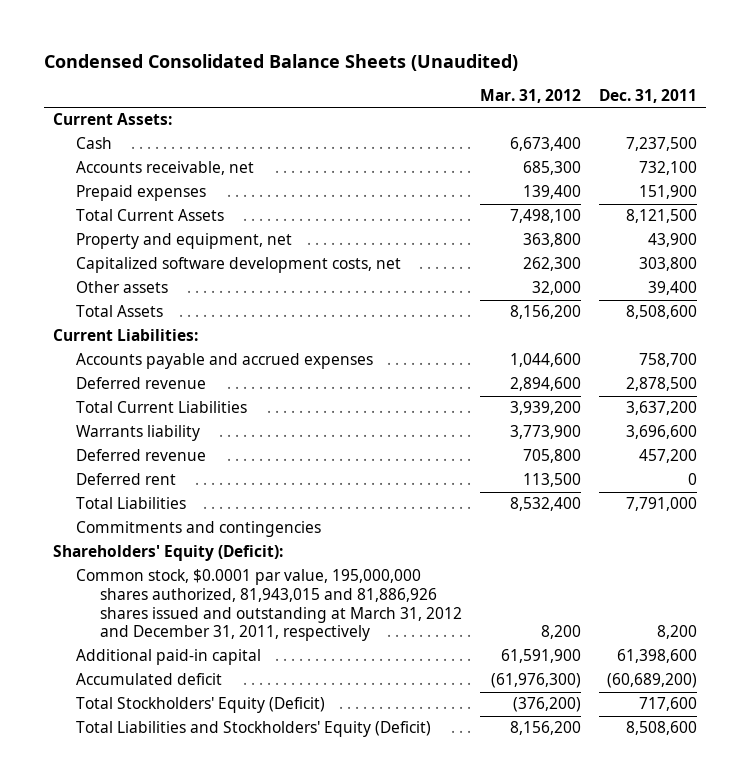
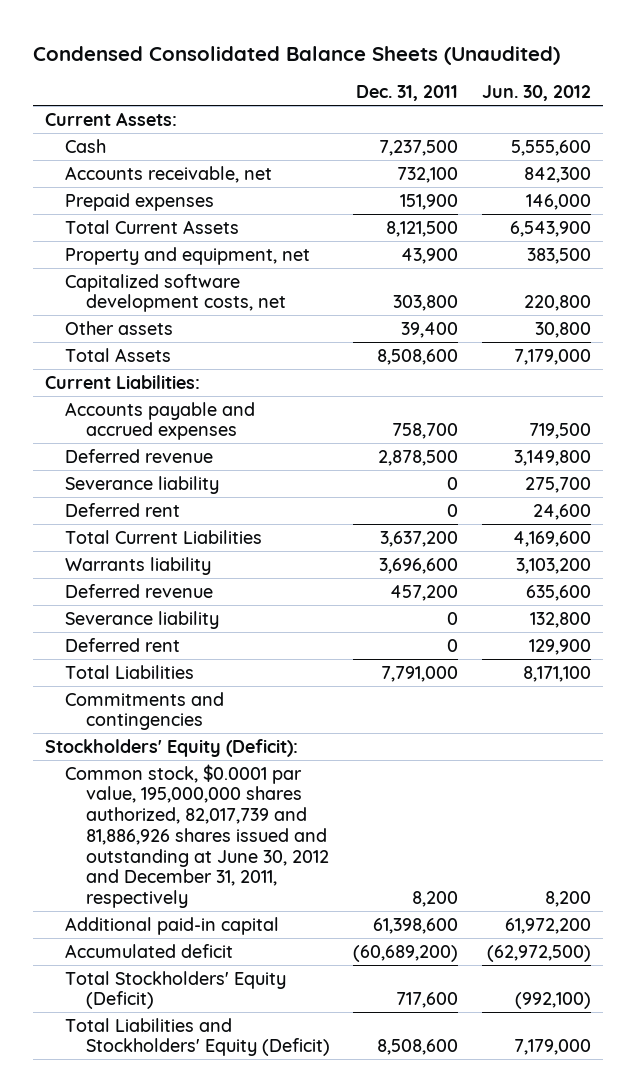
- | Mar. 31, 2012 | Dec. 31, 2011
+ | Dec. 31, 2011 | Jun. 30, 2012
+ Severance liability | 0 | 275,700
+ Deferred rent | 0 | 24,600
+ Severance liability | 0 | 132,800
- Shareholders' Equity (Deficit):
- Common stock, $0.0001 par value, 195,000,000 shares authorized, 81,943,015 and 81,886,926 shares issued and outstanding at March 31, 2012 and December 31, 2011, respectively | 8,200 | 8,200
+ Stockholders' Equity (Deficit):
+ Common stock, $0.0001 par value, 195,000,000 shares authorized, 82,017,739 and 81,886,926 shares issued and outstanding at June 30, 2012 and December 31, 2011, respectively | 8,200 | 8,200

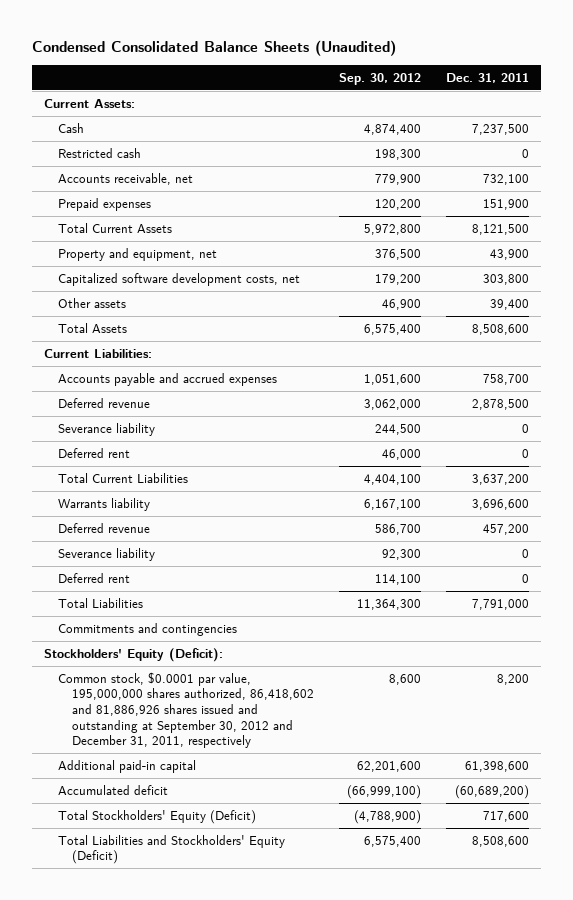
- | Dec. 31, 2011 | Jun. 30, 2012
+ | Sep. 30, 2012 | Dec. 31, 2011
+ Restricted cash | 198,300 | 0
- Common stock, $0.0001 par value, 195,000,000 shares authorized, 82,017,739 and 81,886,926 shares issued and outstanding at June 30, 2012 and December 31, 2011, respectively | 8,200 | 8,200
+ Common stock, $0.0001 par value, 195,000,000 shares authorized, 86,418,602 and 81,886,926 shares issued and outstanding at September 30, 2012 and December 31, 2011, respectively | 8,600 | 8,200

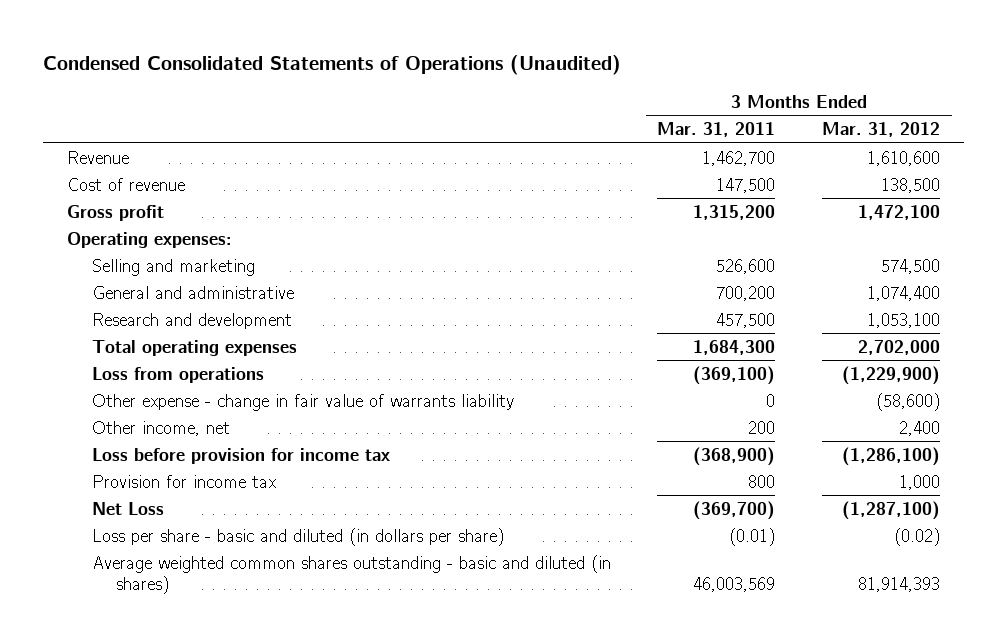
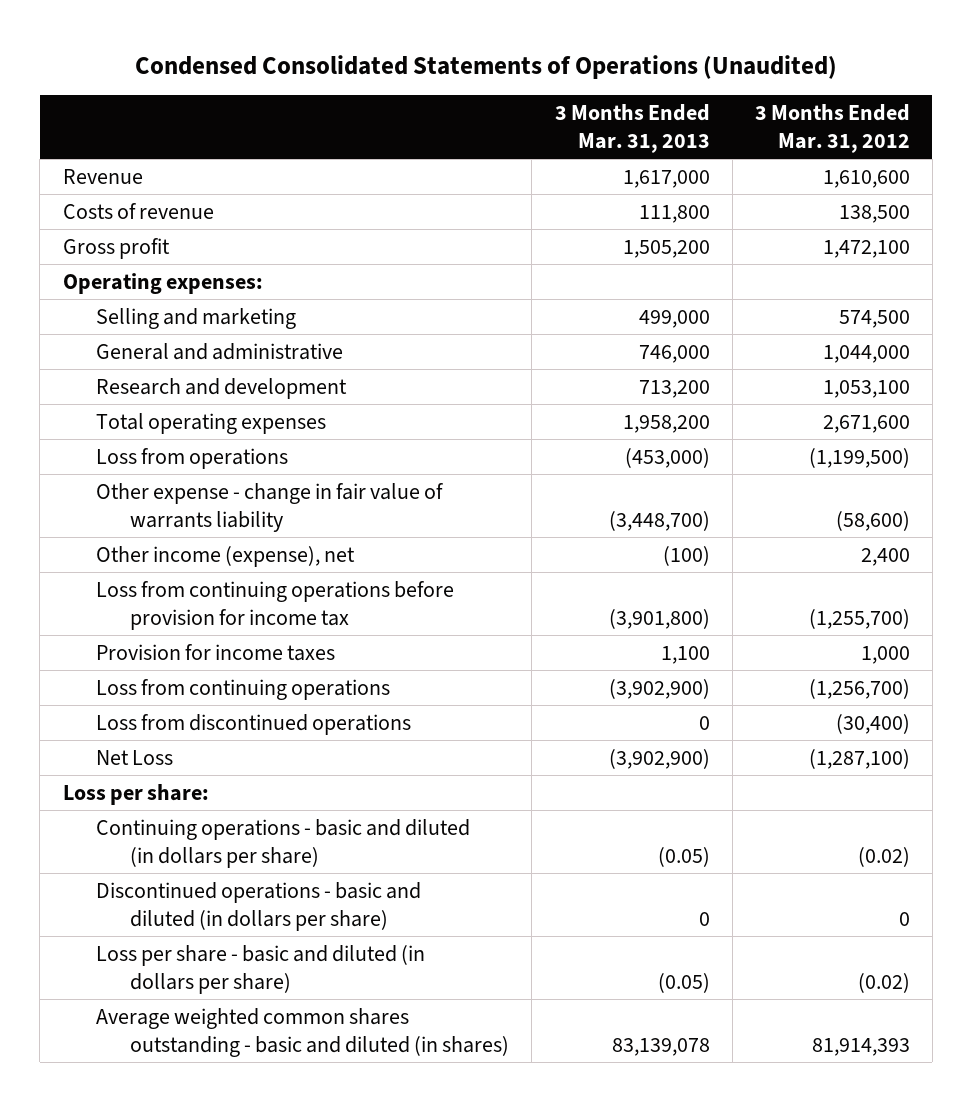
- | 3 Months Ended Mar. 31, 2011 | 3 Months Ended Mar. 31, 2012
+ | 3 Months Ended Mar. 31, 2013 | 3 Months Ended Mar. 31, 2012
- Cost of revenue | 147,500 | 138,500
+ Costs of revenue | 111,800 | 138,500
- General and administrative | 700,200 | 1,074,400
+ General and administrative | 746,000 | 1,044,000
- Total operating expenses | 1,684,300 | 2,702,000
- Loss from operations | (369,100) | (1,229,900)
+ Total operating expenses | 1,958,200 | 2,671,600
+ Loss from operations | (453,000) | (1,199,500)
- Other income, net | 200 | 2,400
- Loss before provision for income tax | (368,900) | (1,286,100)
- Provision for income tax | 800 | 1,000
+ Other income (expense), net | (100) | 2,400
+ Loss from continuing operations before provision for income tax | (3,901,800) | (1,255,700)
+ Provision for income taxes | 1,100 | 1,000
+ Loss from continuing operations | (3,902,900) | (1,256,700)
+ Loss from discontinued operations | 0 | (30,400)
+ Loss per share:
+ Continuing operations - basic and diluted (in dollars per share) | (0.05) | (0.02)
+ Discontinued operations - basic and diluted (in dollars per share) | 0 | 0

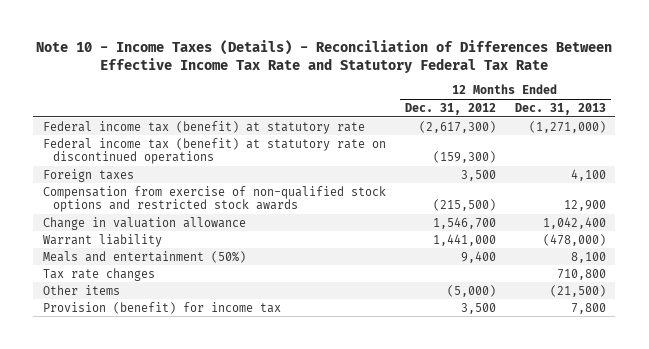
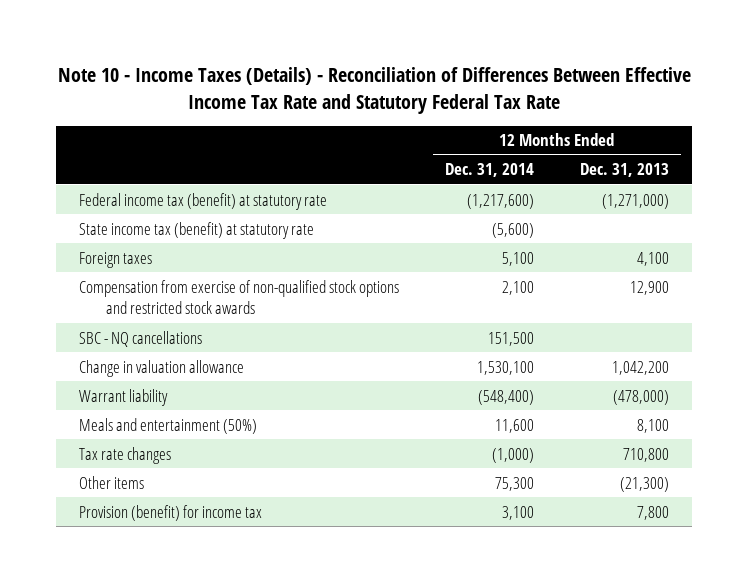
- | 12 Months Ended Dec. 31, 2012 | 12 Months Ended Dec. 31, 2013
+ | 12 Months Ended Dec. 31, 2014 | 12 Months Ended Dec. 31, 2013
- Federal income tax (benefit) at statutory rate on discontinued operations | (159,300) |
+ State income tax (benefit) at statutory rate | (5,600) |
- Change in valuation allowance | 1,546,700 | 1,042,400
+ SBC - NQ cancellations | 151,500 |
+ Change in valuation allowance | 1,530,100 | 1,042,200
- Other items | (5,000) | (21,500)
+ Other items | 75,300 | (21,300)

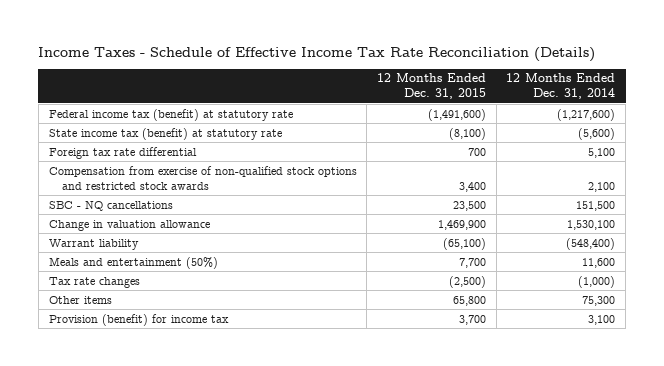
- Note 10 - Income Taxes (Details) - Reconciliation of Differences Between Effective Income Tax Rate and Statutory Federal Tax Rate
+ Income Taxes - Schedule of Effective Income Tax Rate Reconciliation (Details)
- | 12 Months Ended Dec. 31, 2014 | 12 Months Ended Dec. 31, 2013
+ | 12 Months Ended Dec. 31, 2015 | 12 Months Ended Dec. 31, 2014
- Foreign taxes | 5,100 | 4,100
+ Foreign tax rate differential | 700 | 5,100

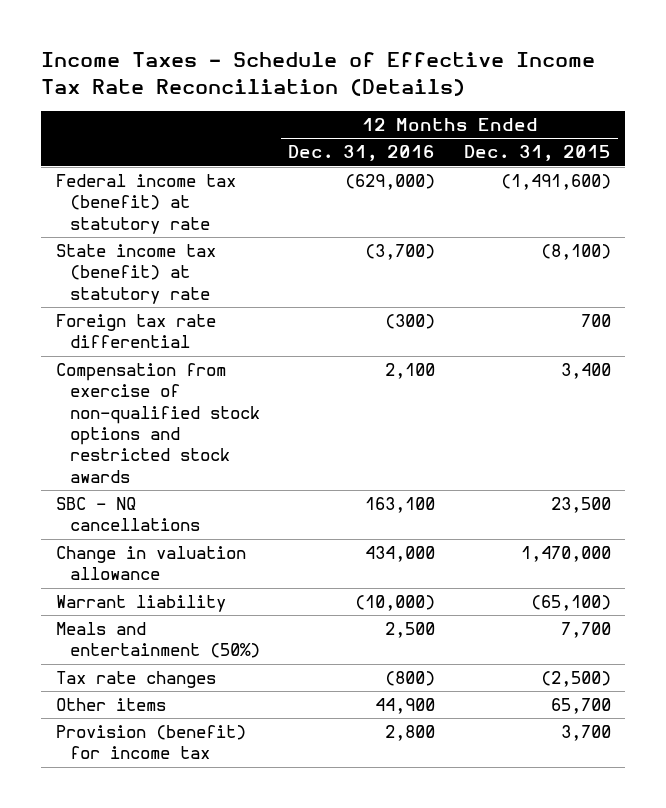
- | 12 Months Ended Dec. 31, 2015 | 12 Months Ended Dec. 31, 2014
+ | 12 Months Ended Dec. 31, 2016 | 12 Months Ended Dec. 31, 2015
- Change in valuation allowance | 1,469,900 | 1,530,100
+ Change in valuation allowance | 434,000 | 1,470,000
- Other items | 65,800 | 75,300
+ Other items | 44,900 | 65,700

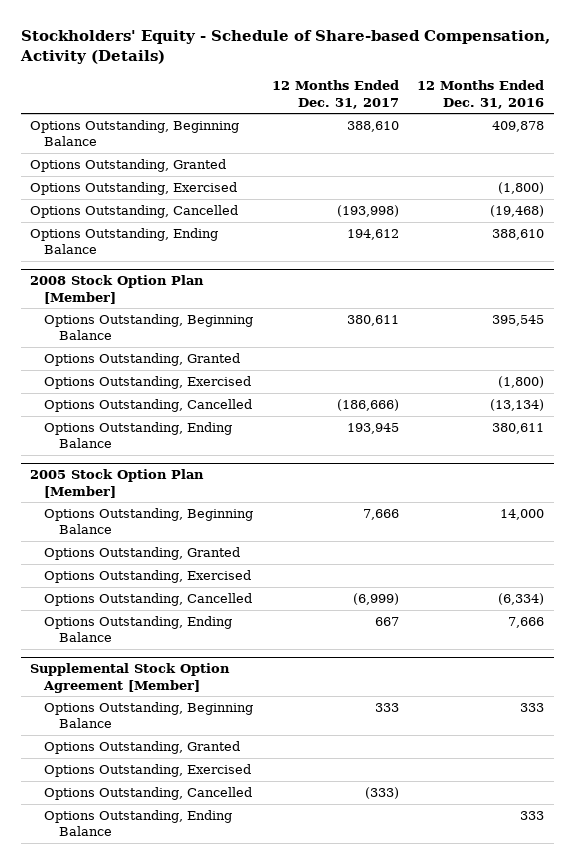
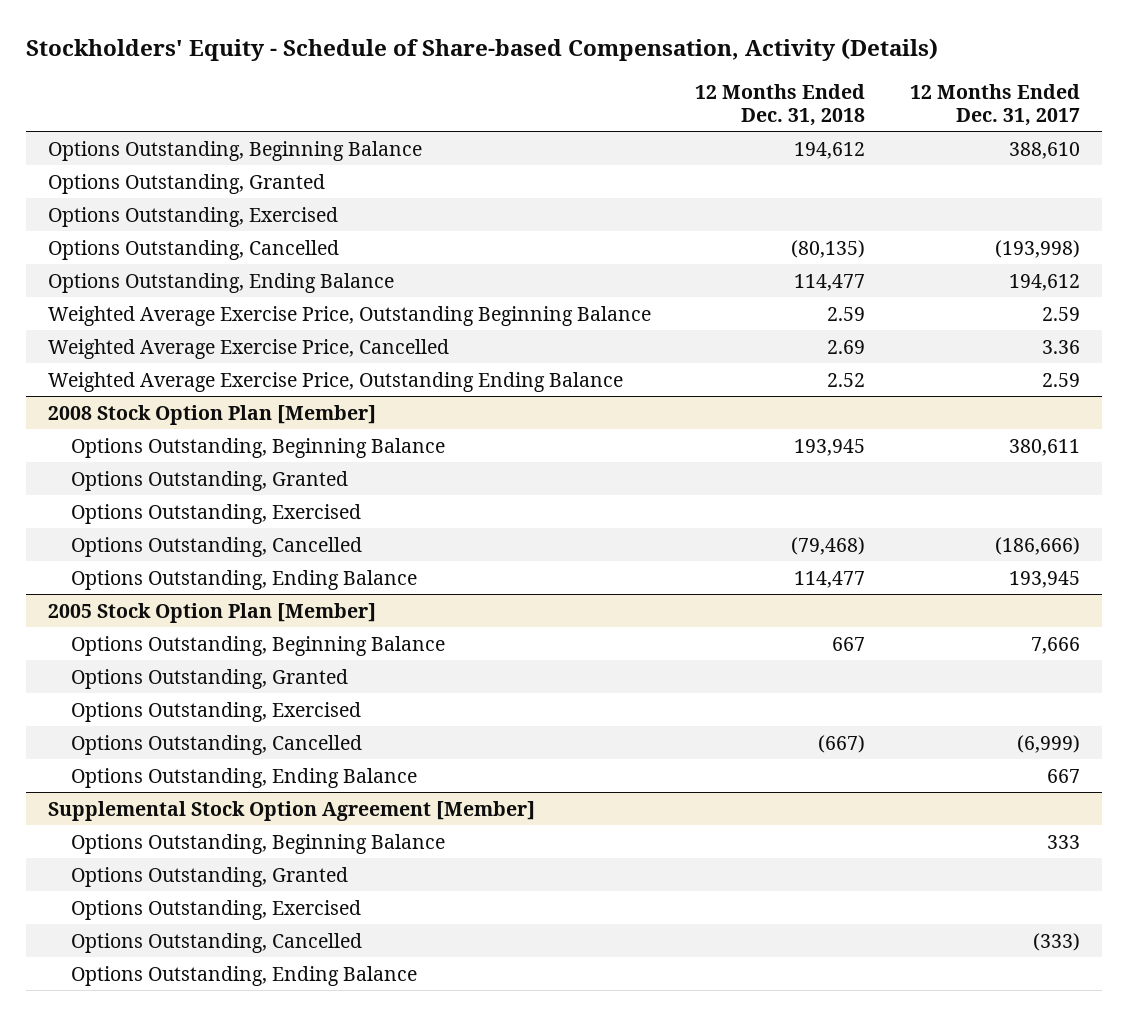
- | 12 Months Ended Dec. 31, 2017 | 12 Months Ended Dec. 31, 2016
+ | 12 Months Ended Dec. 31, 2018 | 12 Months Ended Dec. 31, 2017
+ Weighted Average Exercise Price, Outstanding Beginning Balance | 2.59 | 2.59
+ Weighted Average Exercise Price, Cancelled | 2.69 | 3.36
+ Weighted Average Exercise Price, Outstanding Ending Balance | 2.52 | 2.59

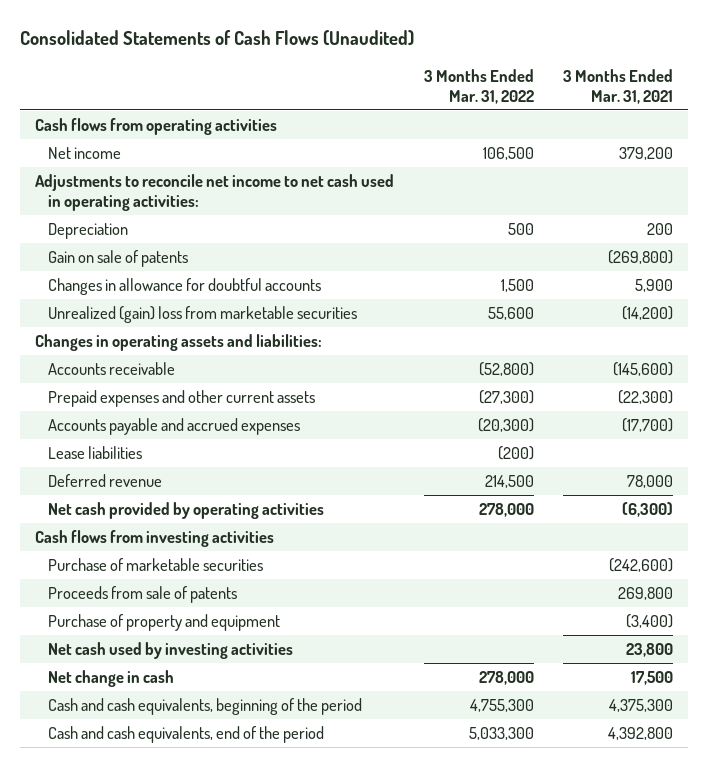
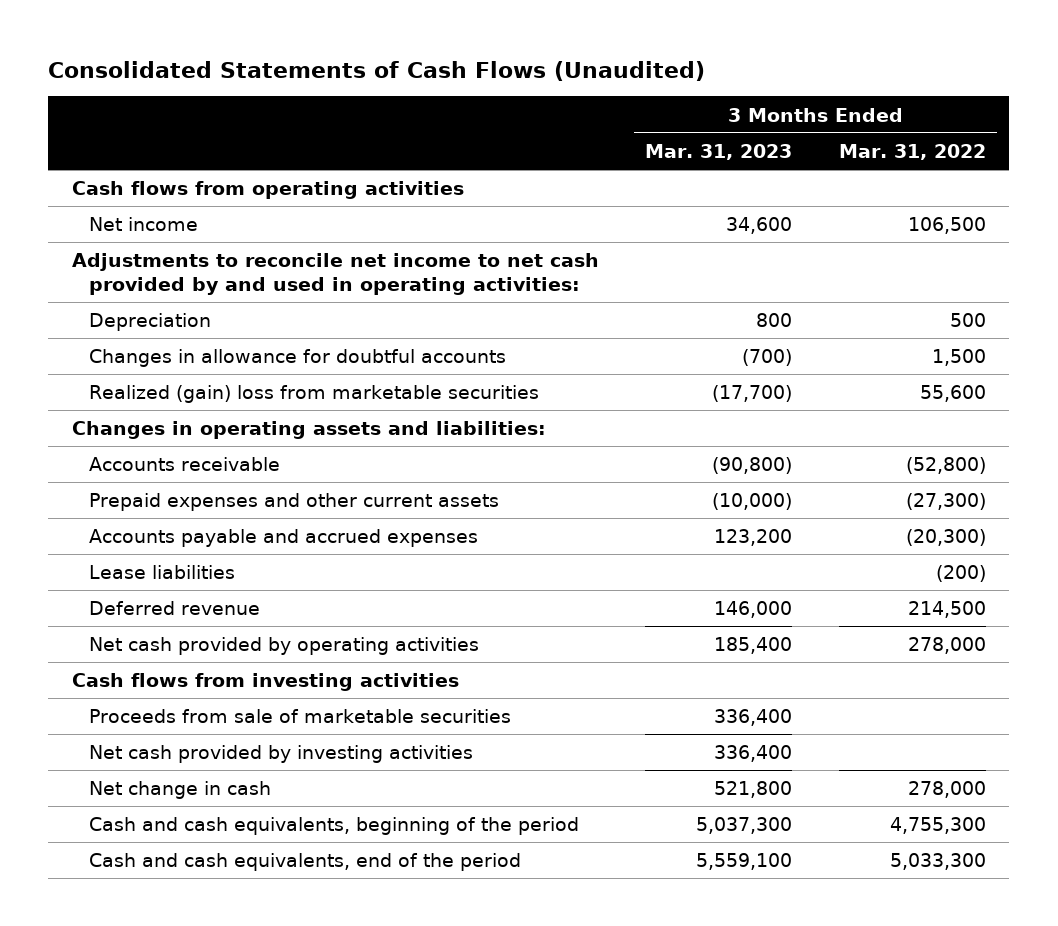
- | 3 Months Ended Mar. 31, 2022 | 3 Months Ended Mar. 31, 2021
+ | 3 Months Ended Mar. 31, 2023 | 3 Months Ended Mar. 31, 2022
- Adjustments to reconcile net income to net cash used in operating activities:
+ Adjustments to reconcile net income to net cash provided by and used in operating activities:
- Gain on sale of patents | | (269,800)
- Unrealized (gain) loss from marketable securities | 55,600 | (14,200)
+ Realized (gain) loss from marketable securities | (17,700) | 55,600
- Purchase of marketable securities | | (242,600)
- Proceeds from sale of patents | | 269,800
- Purchase of property and equipment | | (3,400)
- Net cash used by investing activities | | 23,800
+ Proceeds from sale of marketable securities | 336,400 |
+ Net cash provided by investing activities | 336,400 |

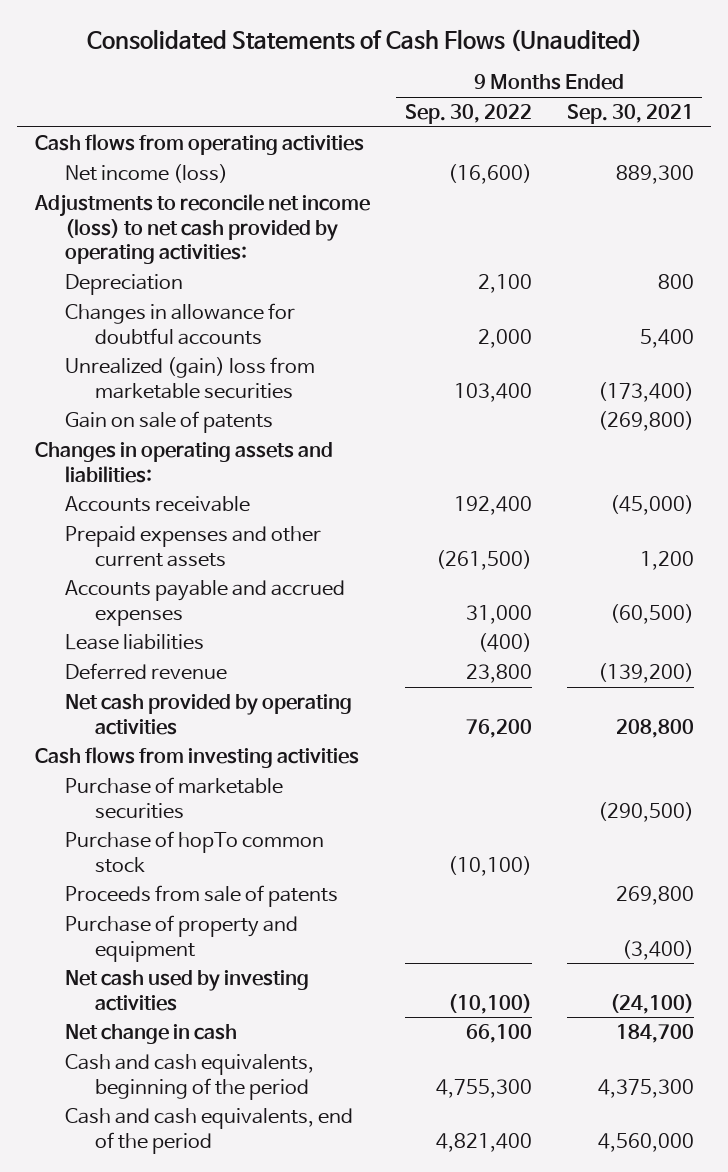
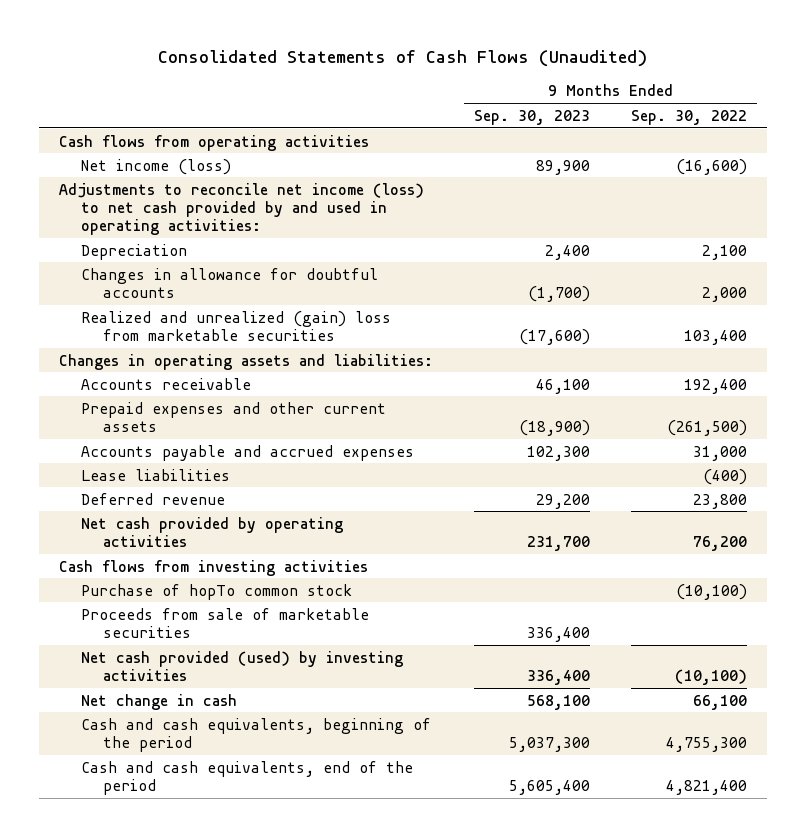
- | 9 Months Ended Sep. 30, 2022 | 9 Months Ended Sep. 30, 2021
+ | 9 Months Ended Sep. 30, 2023 | 9 Months Ended Sep. 30, 2022
- Adjustments to reconcile net income (loss) to net cash provided by operating activities:
+ Adjustments to reconcile net income (loss) to net cash provided by and used in operating activities:
- Unrealized (gain) loss from marketable securities | 103,400 | (173,400)
- Gain on sale of patents | | (269,800)
+ Realized and unrealized (gain) loss from marketable securities | (17,600) | 103,400
- Purchase of marketable securities | | (290,500)
- Proceeds from sale of patents | | 269,800
- Purchase of property and equipment | | (3,400)
- Net cash used by investing activities | (10,100) | (24,100)
+ Proceeds from sale of marketable securities | 336,400 |
+ Net cash provided (used) by investing activities | 336,400 | (10,100)

